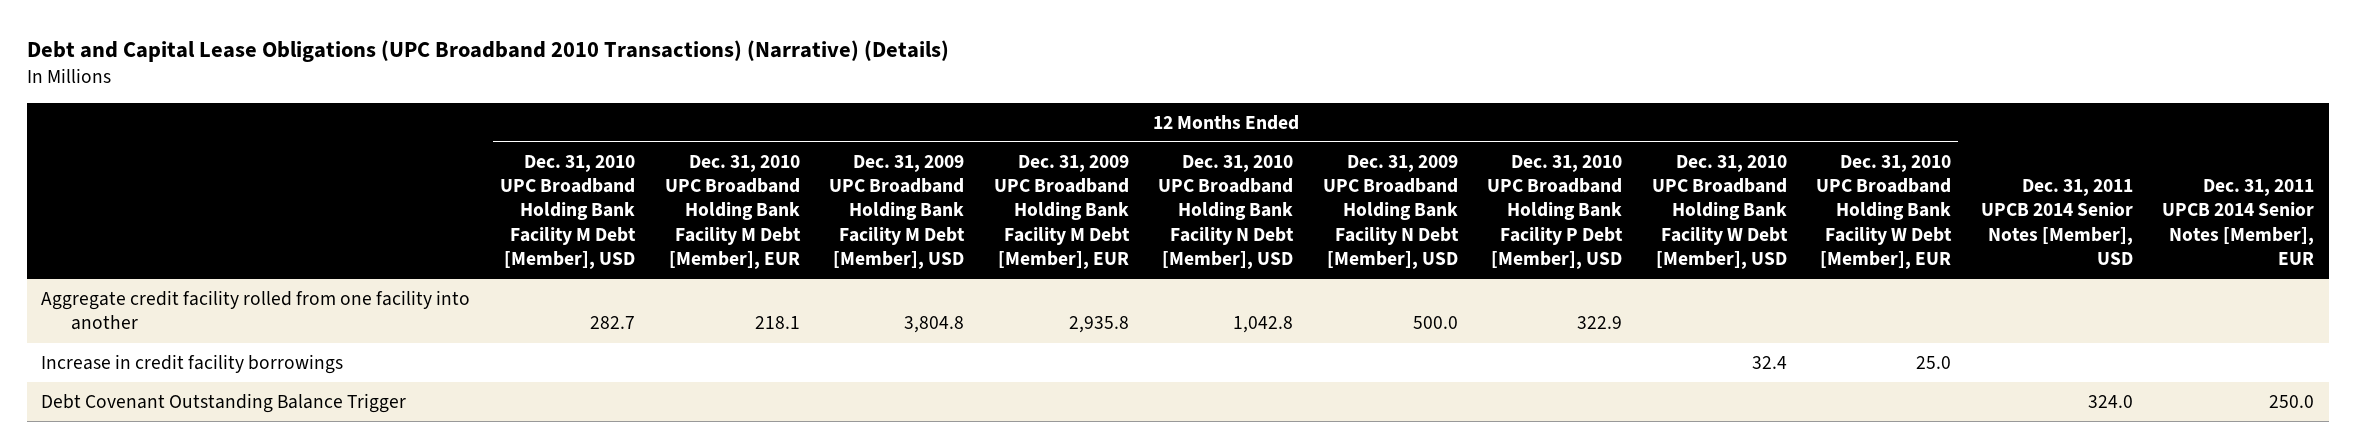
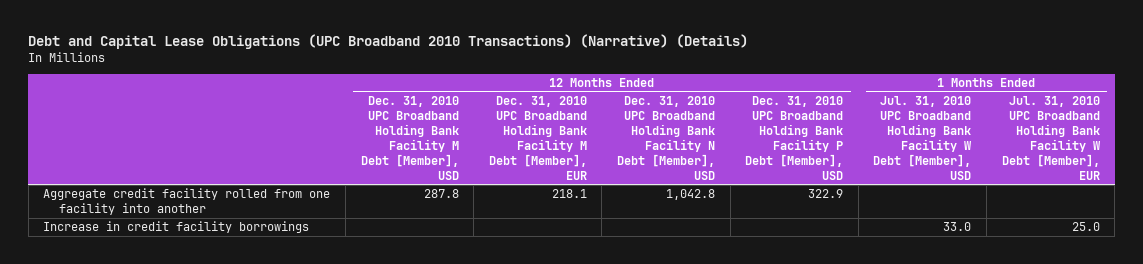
- | 12 Months Ended Dec. 31, 2010 UPC Broadband Holding Bank Facility M Debt [Member], USD | 12 Months Ended Dec. 31, 2010 UPC Broadband Holding Bank Facility M Debt [Member], EUR | 12 Months Ended Dec. 31, 2009 UPC Broadband Holding Bank Facility M Debt [Member], USD | 12 Months Ended Dec. 31, 2009 UPC Broadband Holding Bank Facility M Debt [Member], EUR | 12 Months Ended Dec. 31, 2010 UPC Broadband Holding Bank Facility N Debt [Member], USD | 12 Months Ended Dec. 31, 2009 UPC Broadband Holding Bank Facility N Debt [Member], USD | 12 Months Ended Dec. 31, 2010 UPC Broadband Holding Bank Facility P Debt [Member], USD | 12 Months Ended Dec. 31, 2010 UPC Broadband Holding Bank Facility W Debt [Member], USD | 12 Months Ended Dec. 31, 2010 UPC Broadband Holding Bank Facility W Debt [Member], EUR | Dec. 31, 2011 UPCB 2014 Senior Notes [Member], USD | Dec. 31, 2011 UPCB 2014 Senior Notes [Member], EUR
+ | 12 Months Ended Dec. 31, 2010 UPC Broadband Holding Bank Facility M Debt [Member], USD | 12 Months Ended Dec. 31, 2010 UPC Broadband Holding Bank Facility M Debt [Member], EUR | 12 Months Ended Dec. 31, 2010 UPC Broadband Holding Bank Facility N Debt [Member], USD | 12 Months Ended Dec. 31, 2010 UPC Broadband Holding Bank Facility P Debt [Member], USD | 1 Months Ended Jul. 31, 2010 UPC Broadband Holding Bank Facility W Debt [Member], USD | 1 Months Ended Jul. 31, 2010 UPC Broadband Holding Bank Facility W Debt [Member], EUR
- Aggregate credit facility rolled from one facility into another | 282.7 | 218.1 | 3,804.8 | 2,935.8 | 1,042.8 | 500.0 | 322.9 | | | |
+ Aggregate credit facility rolled from one facility into another | 287.8 | 218.1 | 1,042.8 | 322.9 | |
- Debt Covenant Outstanding Balance Trigger | | | | | | | | | | 324.0 | 250.0

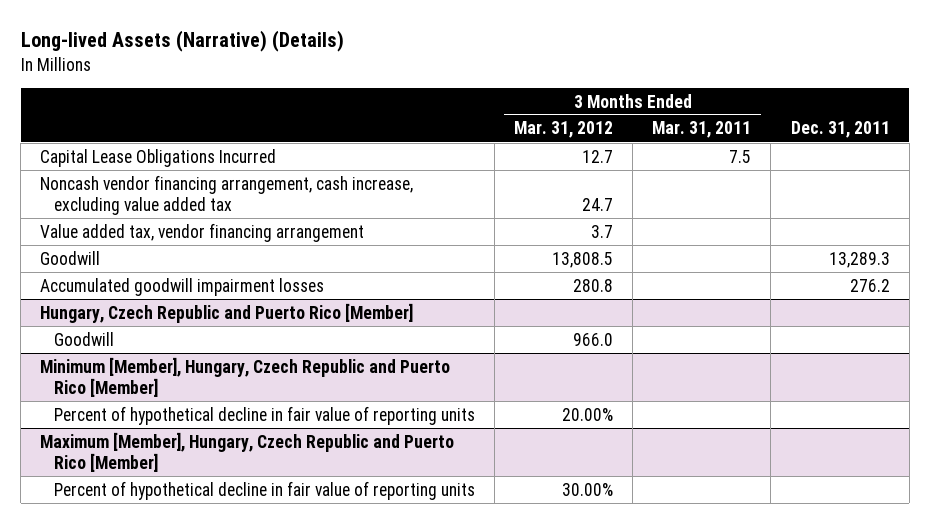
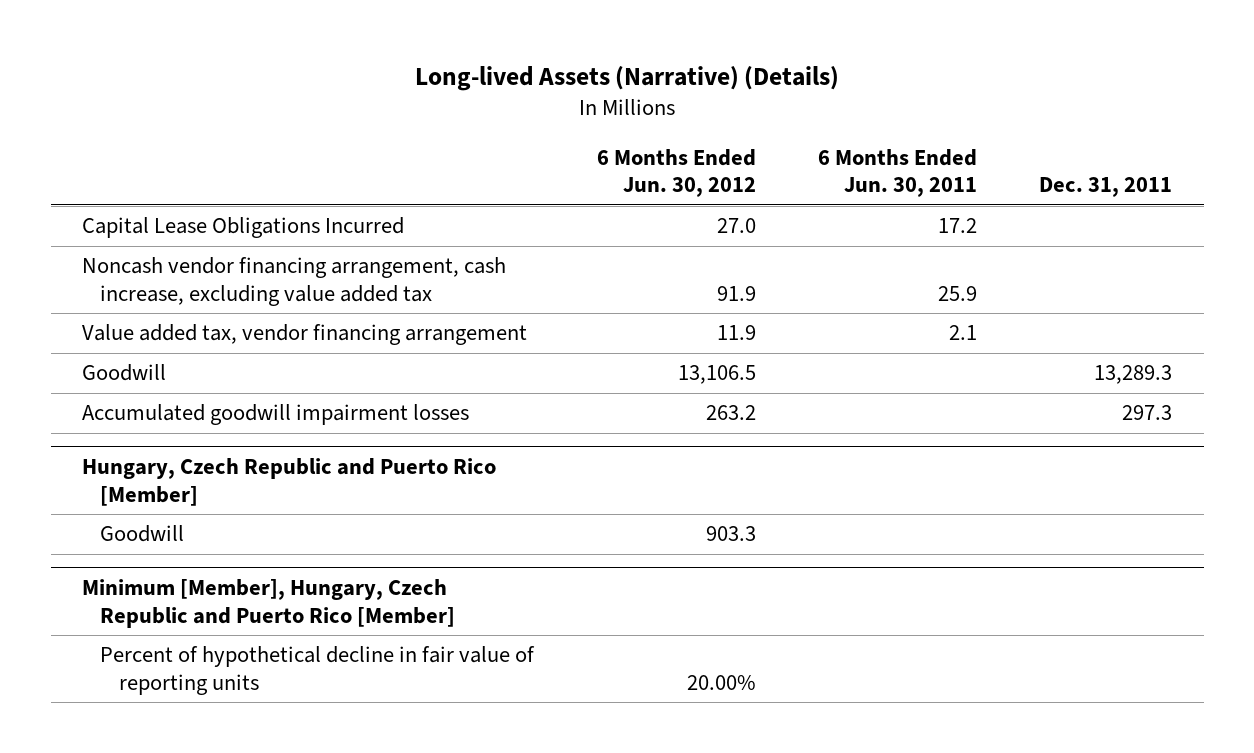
- | 3 Months Ended Mar. 31, 2012 | 3 Months Ended Mar. 31, 2011 | Dec. 31, 2011
+ | 6 Months Ended Jun. 30, 2012 | 6 Months Ended Jun. 30, 2011 | Dec. 31, 2011
- Accumulated goodwill impairment losses | 280.8 | | 276.2
+ Accumulated goodwill impairment losses | 263.2 | | 297.3
- Maximum [Member], Hungary, Czech Republic and Puerto Rico [Member]
- Percent of hypothetical decline in fair value of reporting units | 30.00% | |

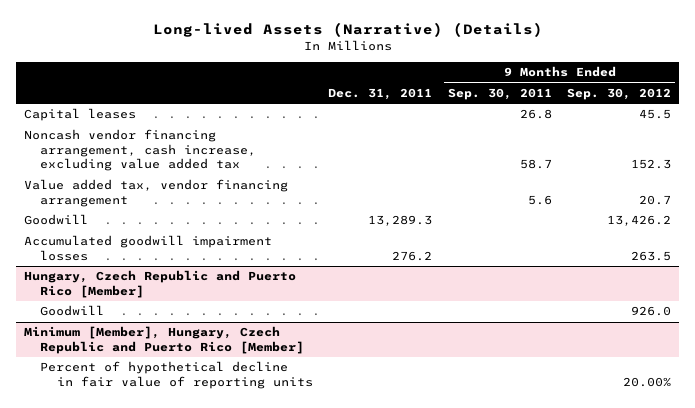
- | 6 Months Ended Jun. 30, 2012 | 6 Months Ended Jun. 30, 2011 | Dec. 31, 2011
+ | Dec. 31, 2011 | 9 Months Ended Sep. 30, 2011 | 9 Months Ended Sep. 30, 2012
- Capital Lease Obligations Incurred | 27.0 | 17.2 |
+ Capital leases | | 26.8 | 45.5
- Accumulated goodwill impairment losses | 263.2 | | 297.3
+ Accumulated goodwill impairment losses | 276.2 | | 263.5

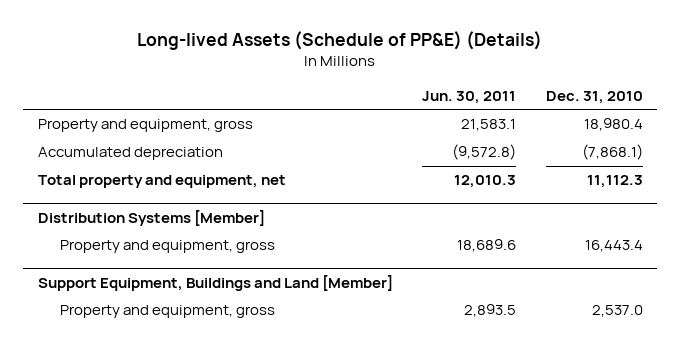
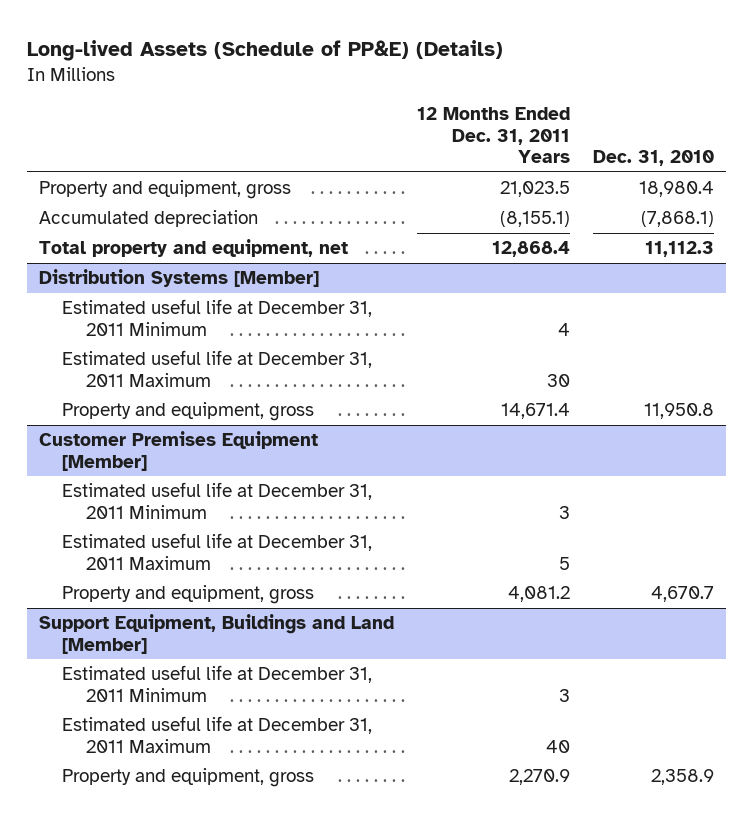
- | Jun. 30, 2011 | Dec. 31, 2010
+ | 12 Months Ended Dec. 31, 2011 Years | Dec. 31, 2010
@ Distribution Systems [Member]
- Property and equipment, gross | 18,689.6 | 16,443.4
+ Estimated useful life at December 31, 2011 Minimum | 4 |
+ Estimated useful life at December 31, 2011 Maximum | 30 |
+ Property and equipment, gross | 14,671.4 | 11,950.8
+ Customer Premises Equipment [Member]
+ Estimated useful life at December 31, 2011 Minimum | 3 |
+ Estimated useful life at December 31, 2011 Maximum | 5 |
+ Property and equipment, gross | 4,081.2 | 4,670.7
@ Support Equipment, Buildings and Land [Member]
- Property and equipment, gross | 2,893.5 | 2,537.0
+ Estimated useful life at December 31, 2011 Minimum | 3 |
+ Estimated useful life at December 31, 2011 Maximum | 40 |
+ Property and equipment, gross | 2,270.9 | 2,358.9

